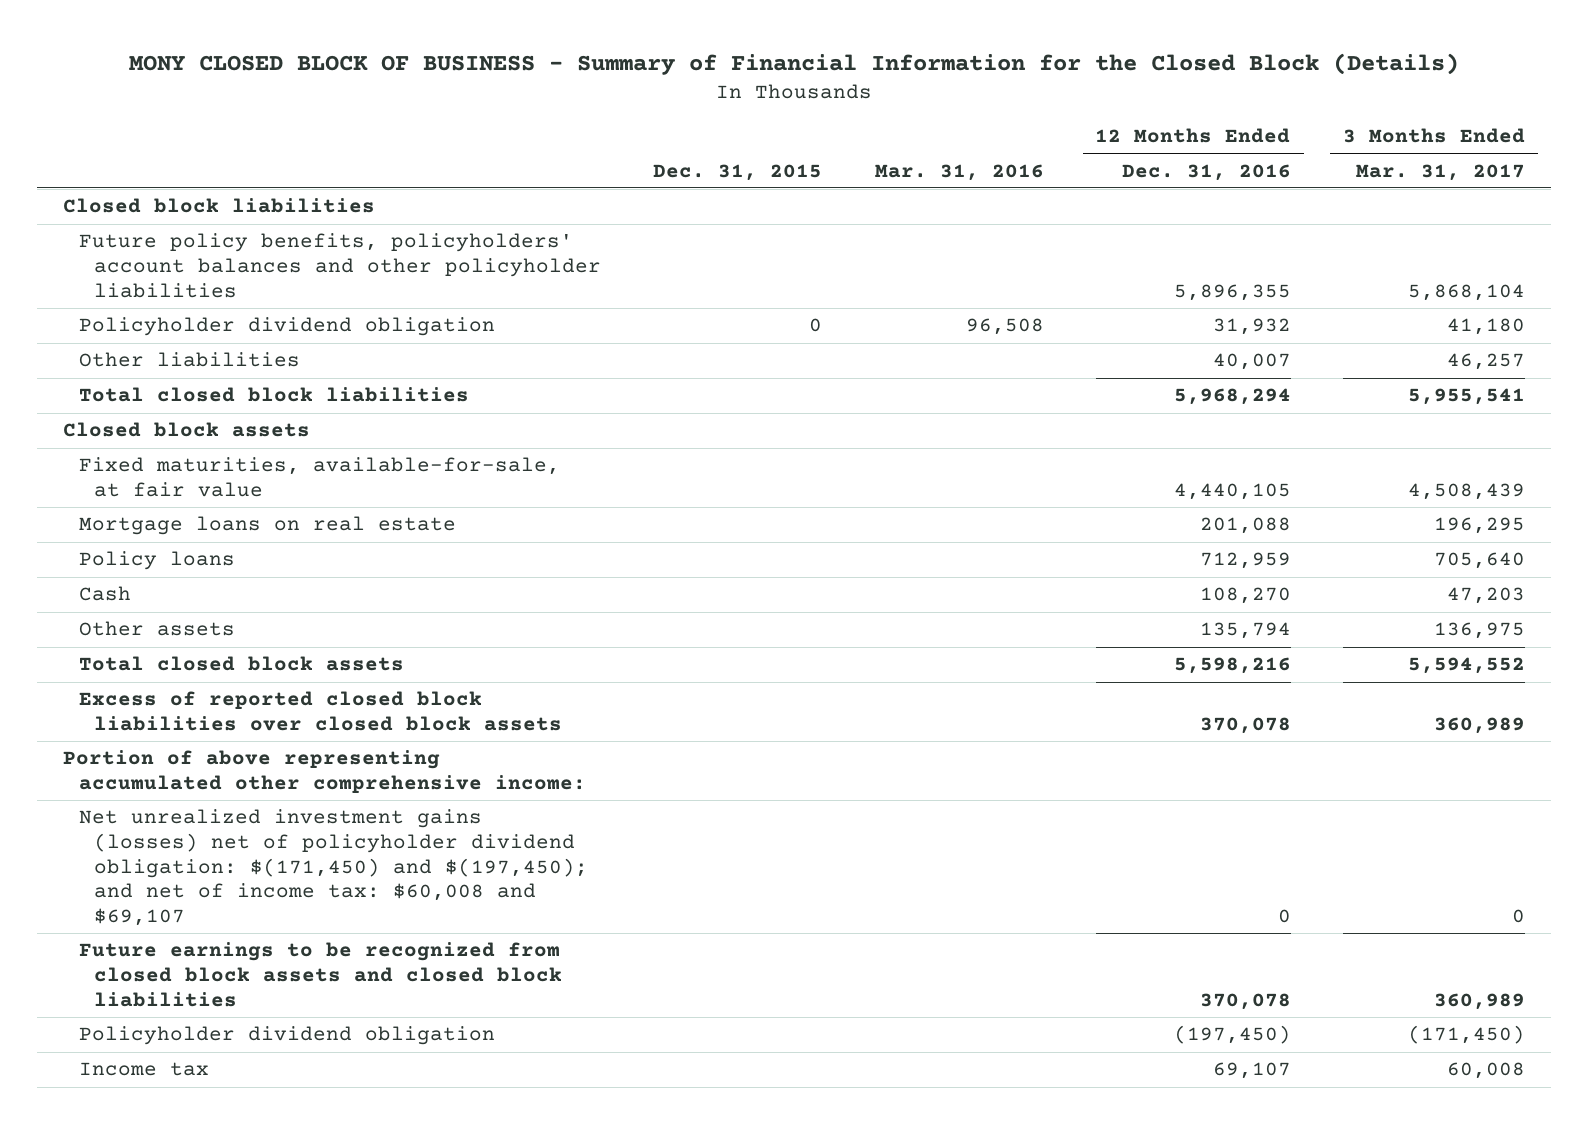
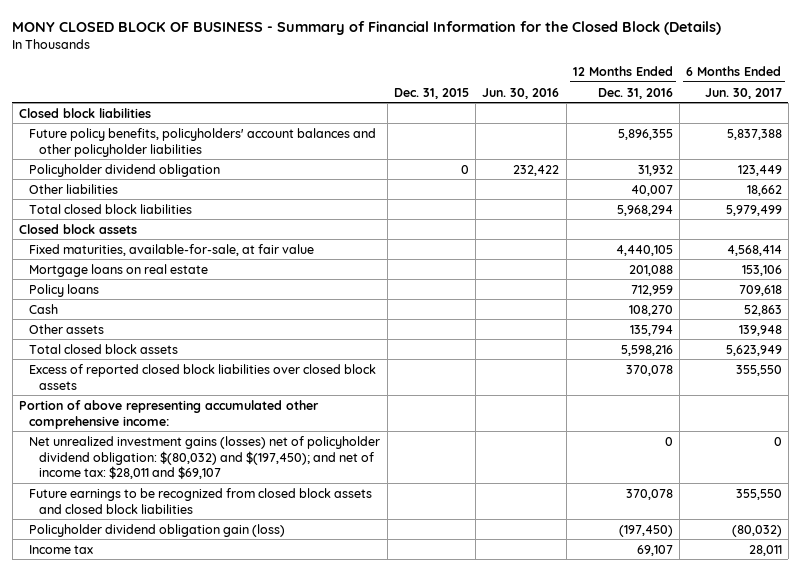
- | Dec. 31, 2015 | Mar. 31, 2016 | 12 Months Ended Dec. 31, 2016 | 3 Months Ended Mar. 31, 2017
+ | Dec. 31, 2015 | Jun. 30, 2016 | 12 Months Ended Dec. 31, 2016 | 6 Months Ended Jun. 30, 2017
- Net unrealized investment gains (losses) net of policyholder dividend obligation: $(171,450) and $(197,450); and net of income tax: $60,008 and $69,107 | | | 0 | 0
+ Net unrealized investment gains (losses) net of policyholder dividend obligation: $(80,032) and $(197,450); and net of income tax: $28,011 and $69,107 | | | 0 | 0
- Policyholder dividend obligation | | | (197,450) | (171,450)
+ Policyholder dividend obligation gain (loss) | | | (197,450) | (80,032)

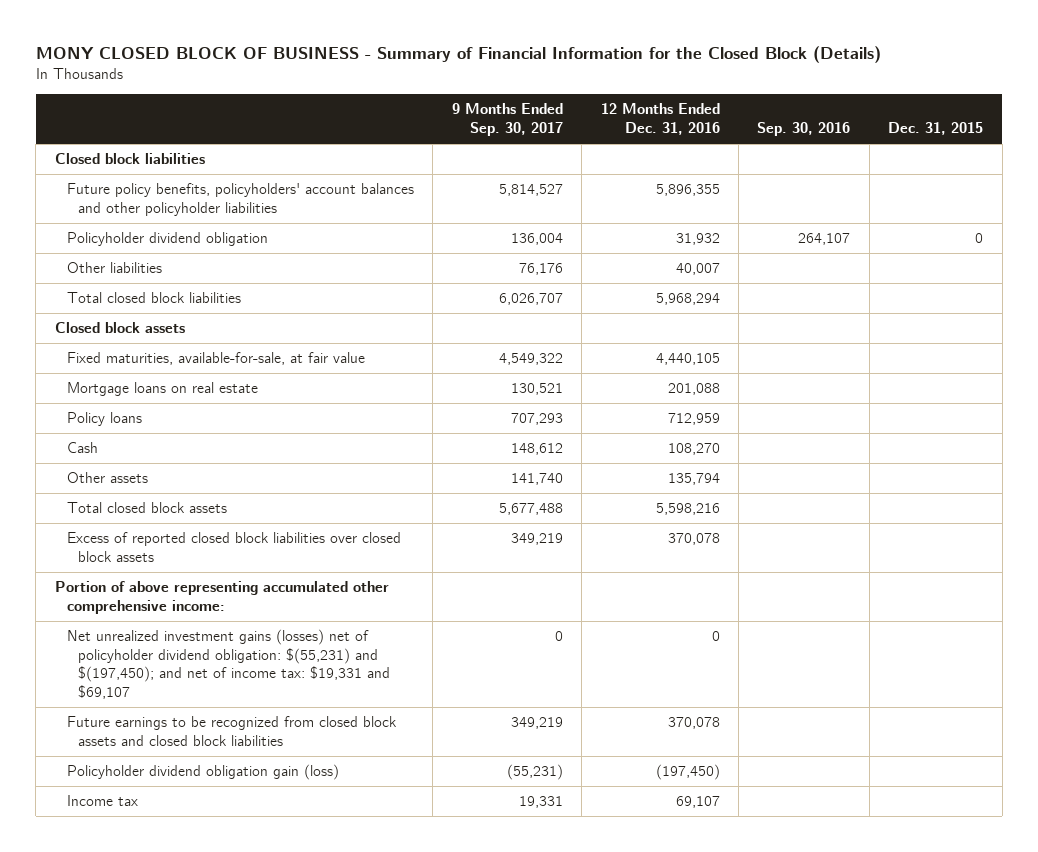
- | Dec. 31, 2015 | Jun. 30, 2016 | 12 Months Ended Dec. 31, 2016 | 6 Months Ended Jun. 30, 2017
+ | 9 Months Ended Sep. 30, 2017 | 12 Months Ended Dec. 31, 2016 | Sep. 30, 2016 | Dec. 31, 2015
- Net unrealized investment gains (losses) net of policyholder dividend obligation: $(80,032) and $(197,450); and net of income tax: $28,011 and $69,107 | | | 0 | 0
+ Net unrealized investment gains (losses) net of policyholder dividend obligation: $(55,231) and $(197,450); and net of income tax: $19,331 and $69,107 | 0 | 0 | |

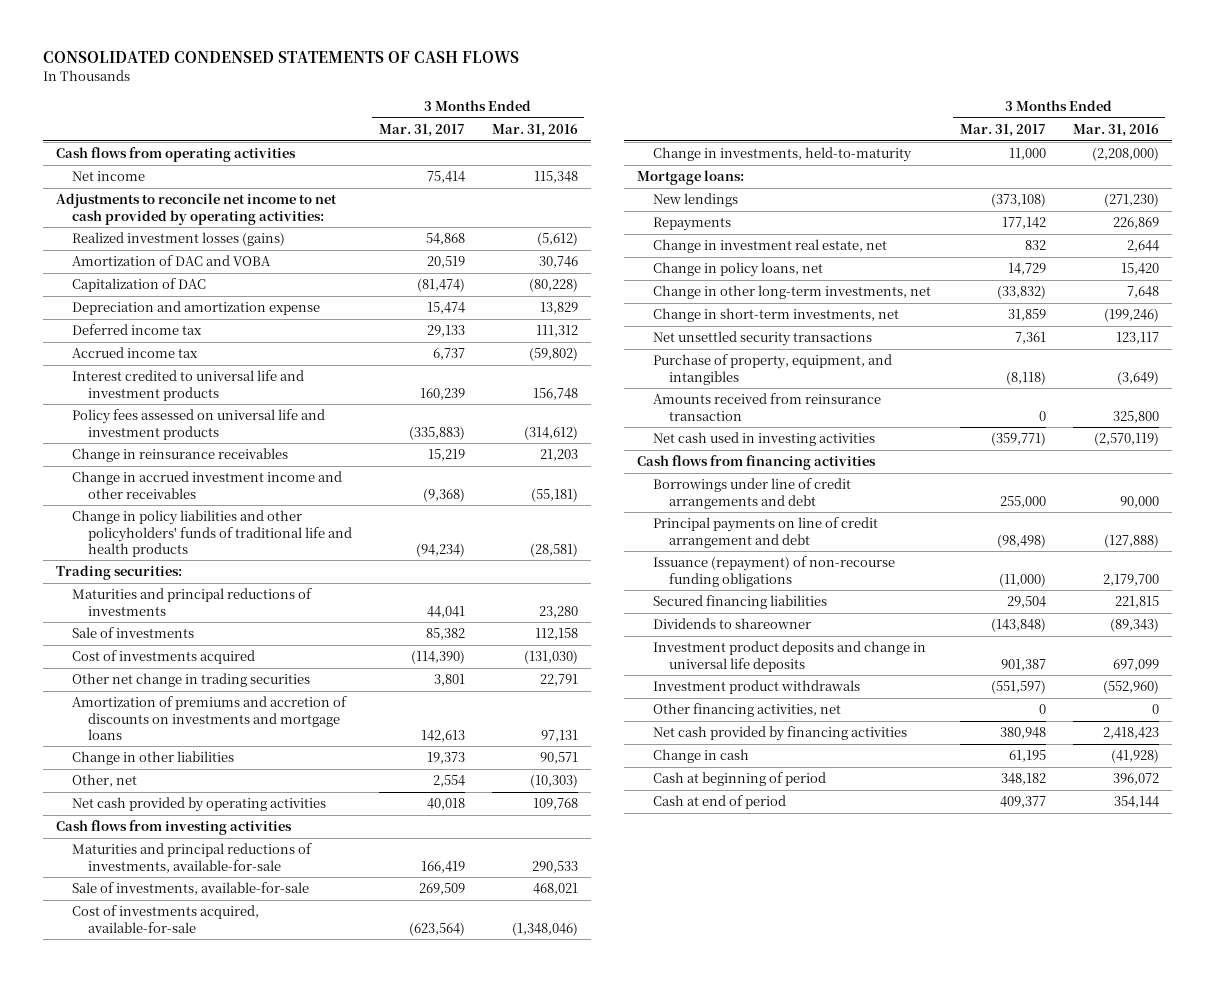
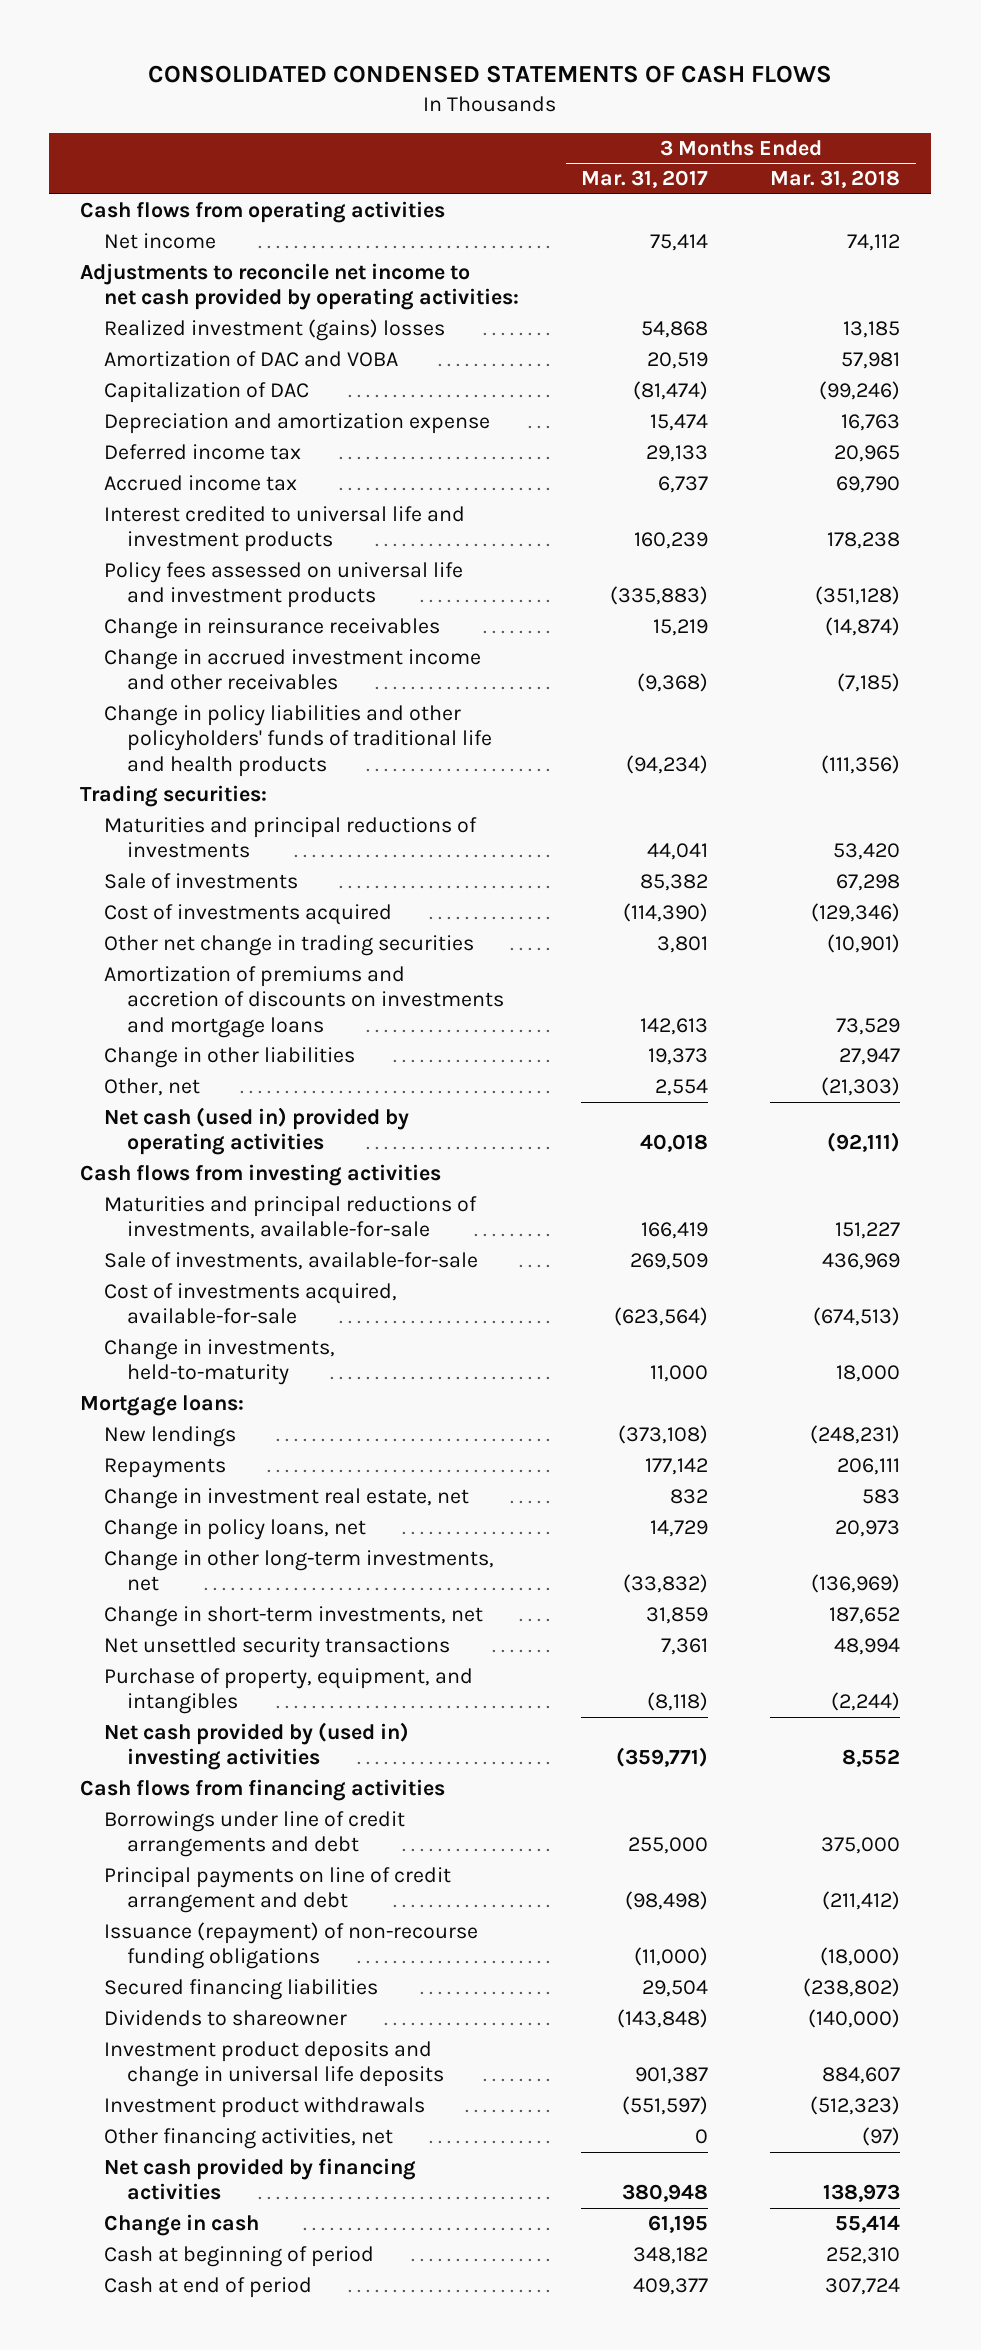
- | 3 Months Ended Mar. 31, 2017 | 3 Months Ended Mar. 31, 2016
+ | 3 Months Ended Mar. 31, 2017 | 3 Months Ended Mar. 31, 2018
- Realized investment losses (gains) | 54,868 | (5,612)
+ Realized investment (gains) losses | 54,868 | 13,185
- Net cash provided by operating activities | 40,018 | 109,768
+ Net cash (used in) provided by operating activities | 40,018 | (92,111)
- Amounts received from reinsurance transaction | 0 | 325,800
- Net cash used in investing activities | (359,771) | (2,570,119)
+ Net cash provided by (used in) investing activities | (359,771) | 8,552

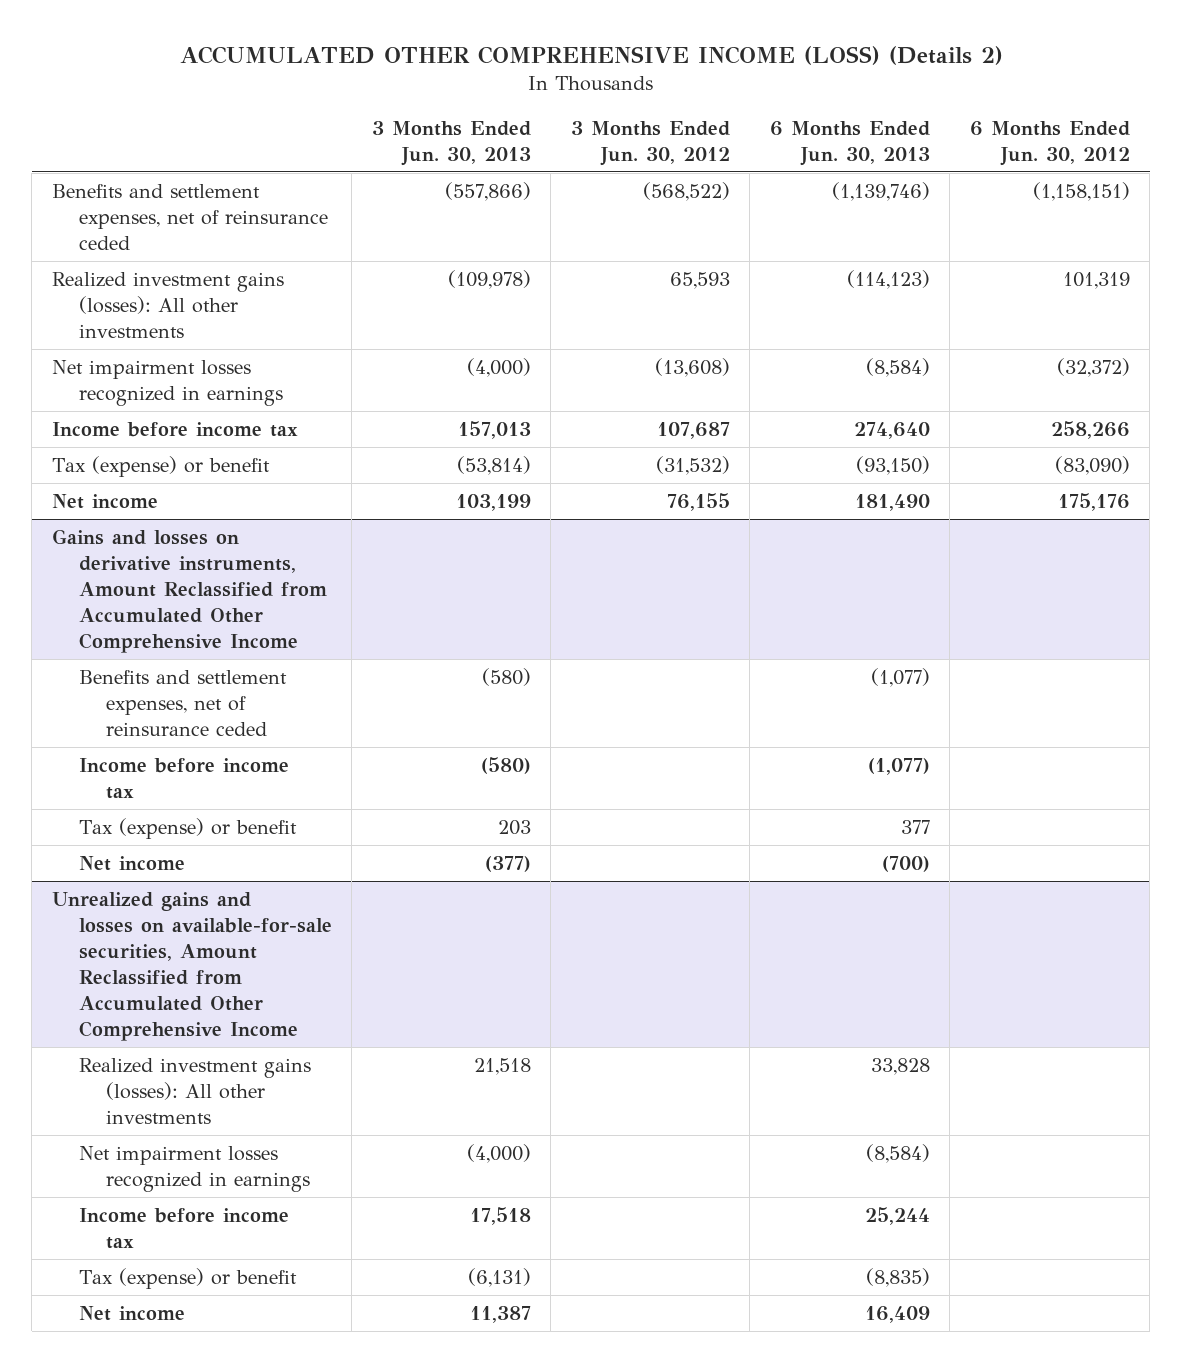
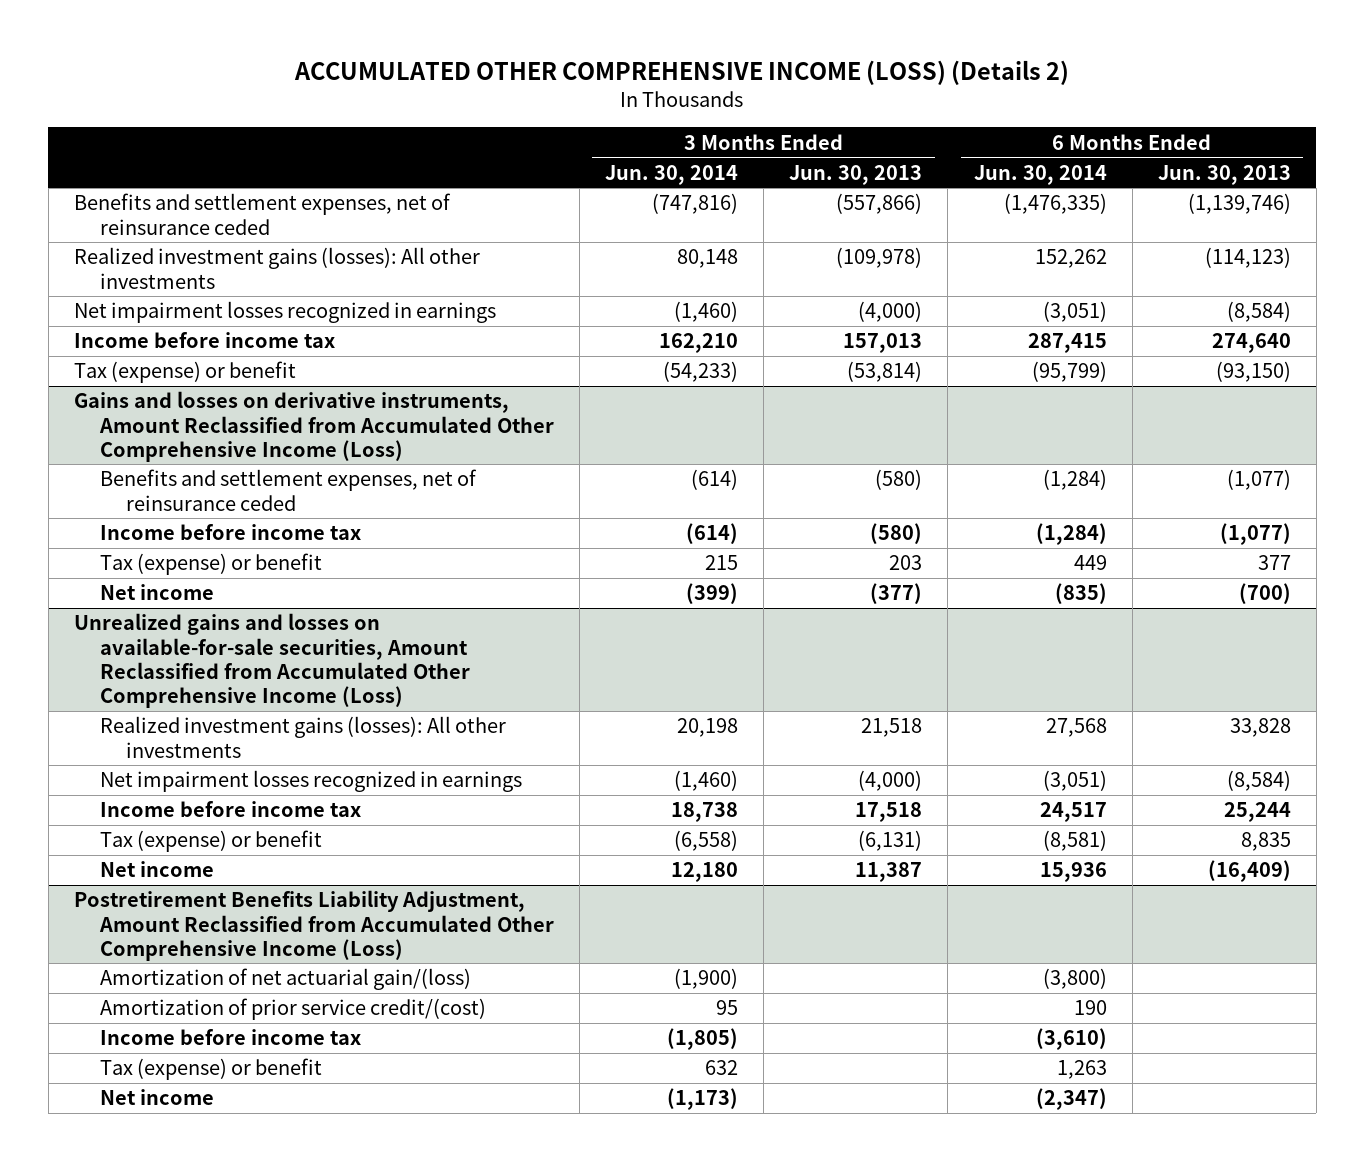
- | 3 Months Ended Jun. 30, 2013 | 3 Months Ended Jun. 30, 2012 | 6 Months Ended Jun. 30, 2013 | 6 Months Ended Jun. 30, 2012
+ | 3 Months Ended Jun. 30, 2014 | 3 Months Ended Jun. 30, 2013 | 6 Months Ended Jun. 30, 2014 | 6 Months Ended Jun. 30, 2013
- Net income | 103,199 | 76,155 | 181,490 | 175,176
- Gains and losses on derivative instruments, Amount Reclassified from Accumulated Other Comprehensive Income
+ Gains and losses on derivative instruments, Amount Reclassified from Accumulated Other Comprehensive Income (Loss)
- Unrealized gains and losses on available-for-sale securities, Amount Reclassified from Accumulated Other Comprehensive Income
+ Unrealized gains and losses on available-for-sale securities, Amount Reclassified from Accumulated Other Comprehensive Income (Loss)
- Tax (expense) or benefit | (6,131) | | (8,835) |
- Net income | 11,387 | | 16,409 |
+ Tax (expense) or benefit | (6,558) | (6,131) | (8,581) | 8,835
+ Net income | 12,180 | 11,387 | 15,936 | (16,409)
+ Postretirement Benefits Liability Adjustment, Amount Reclassified from Accumulated Other Comprehensive Income (Loss)
+ Amortization of net actuarial gain/(loss) | (1,900) | | (3,800) |
+ Amortization of prior service credit/(cost) | 95 | | 190 |
+ Income before income tax | (1,805) | | (3,610) |
+ Tax (expense) or benefit | 632 | | 1,263 |
+ Net income | (1,173) | | (2,347) |

